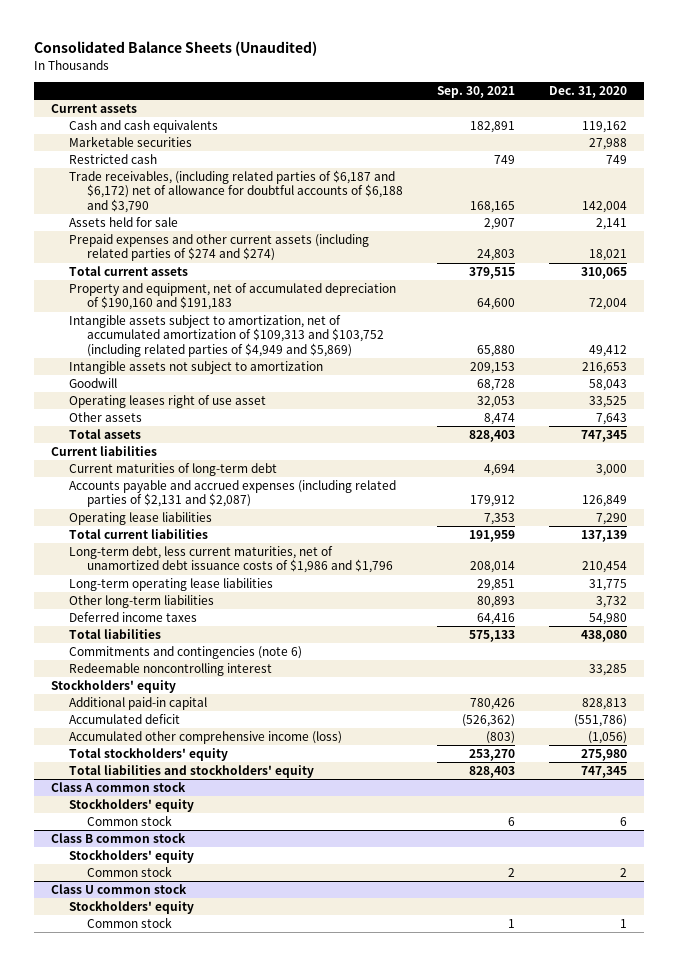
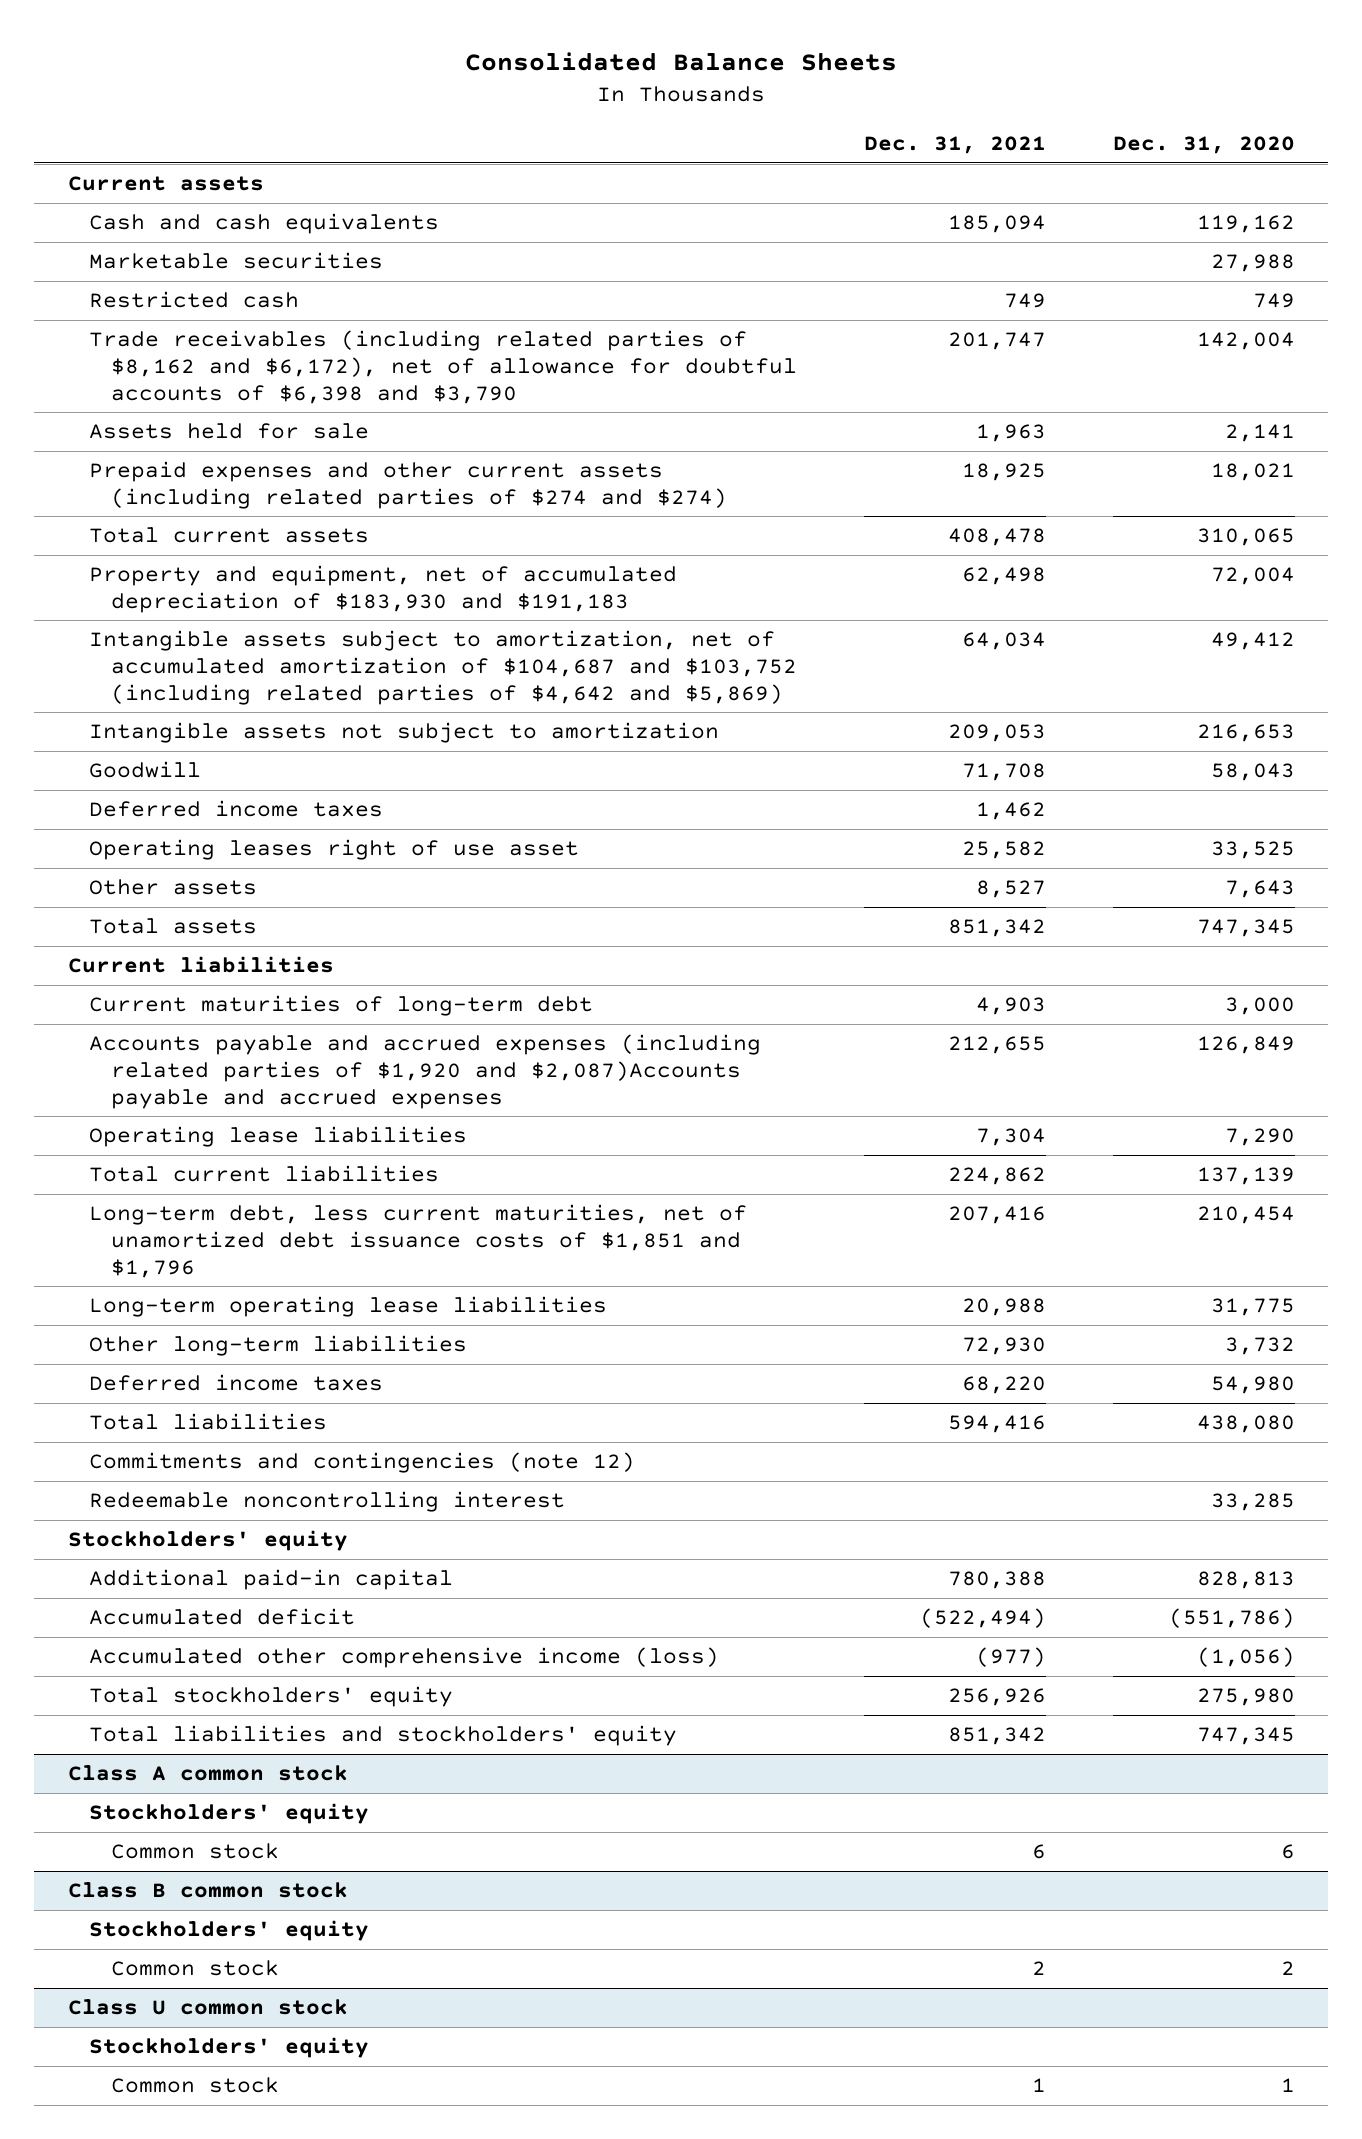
- Consolidated Balance Sheets (Unaudited)
+ Consolidated Balance Sheets
- | Sep. 30, 2021 | Dec. 31, 2020
+ | Dec. 31, 2021 | Dec. 31, 2020
- Trade receivables, (including related parties of $6,187 and $6,172) net of allowance for doubtful accounts of $6,188 and $3,790 | 168,165 | 142,004
+ Trade receivables (including related parties of $8,162 and $6,172), net of allowance for doubtful accounts of $6,398 and $3,790 | 201,747 | 142,004
- Property and equipment, net of accumulated depreciation of $190,160 and $191,183 | 64,600 | 72,004
- Intangible assets subject to amortization, net of accumulated amortization of $109,313 and $103,752 (including related parties of $4,949 and $5,869) | 65,880 | 49,412
+ Property and equipment, net of accumulated depreciation of $183,930 and $191,183 | 62,498 | 72,004
+ Intangible assets subject to amortization, net of accumulated amortization of $104,687 and $103,752 (including related parties of $4,642 and $5,869) | 64,034 | 49,412
+ Deferred income taxes | 1,462 |
- Accounts payable and accrued expenses (including related parties of $2,131 and $2,087) | 179,912 | 126,849
+ Accounts payable and accrued expenses (including related parties of $1,920 and $2,087)Accounts payable and accrued expenses | 212,655 | 126,849
- Long-term debt, less current maturities, net of unamortized debt issuance costs of $1,986 and $1,796 | 208,014 | 210,454
+ Long-term debt, less current maturities, net of unamortized debt issuance costs of $1,851 and $1,796 | 207,416 | 210,454
- Commitments and contingencies (note 6)
+ Commitments and contingencies (note 12)

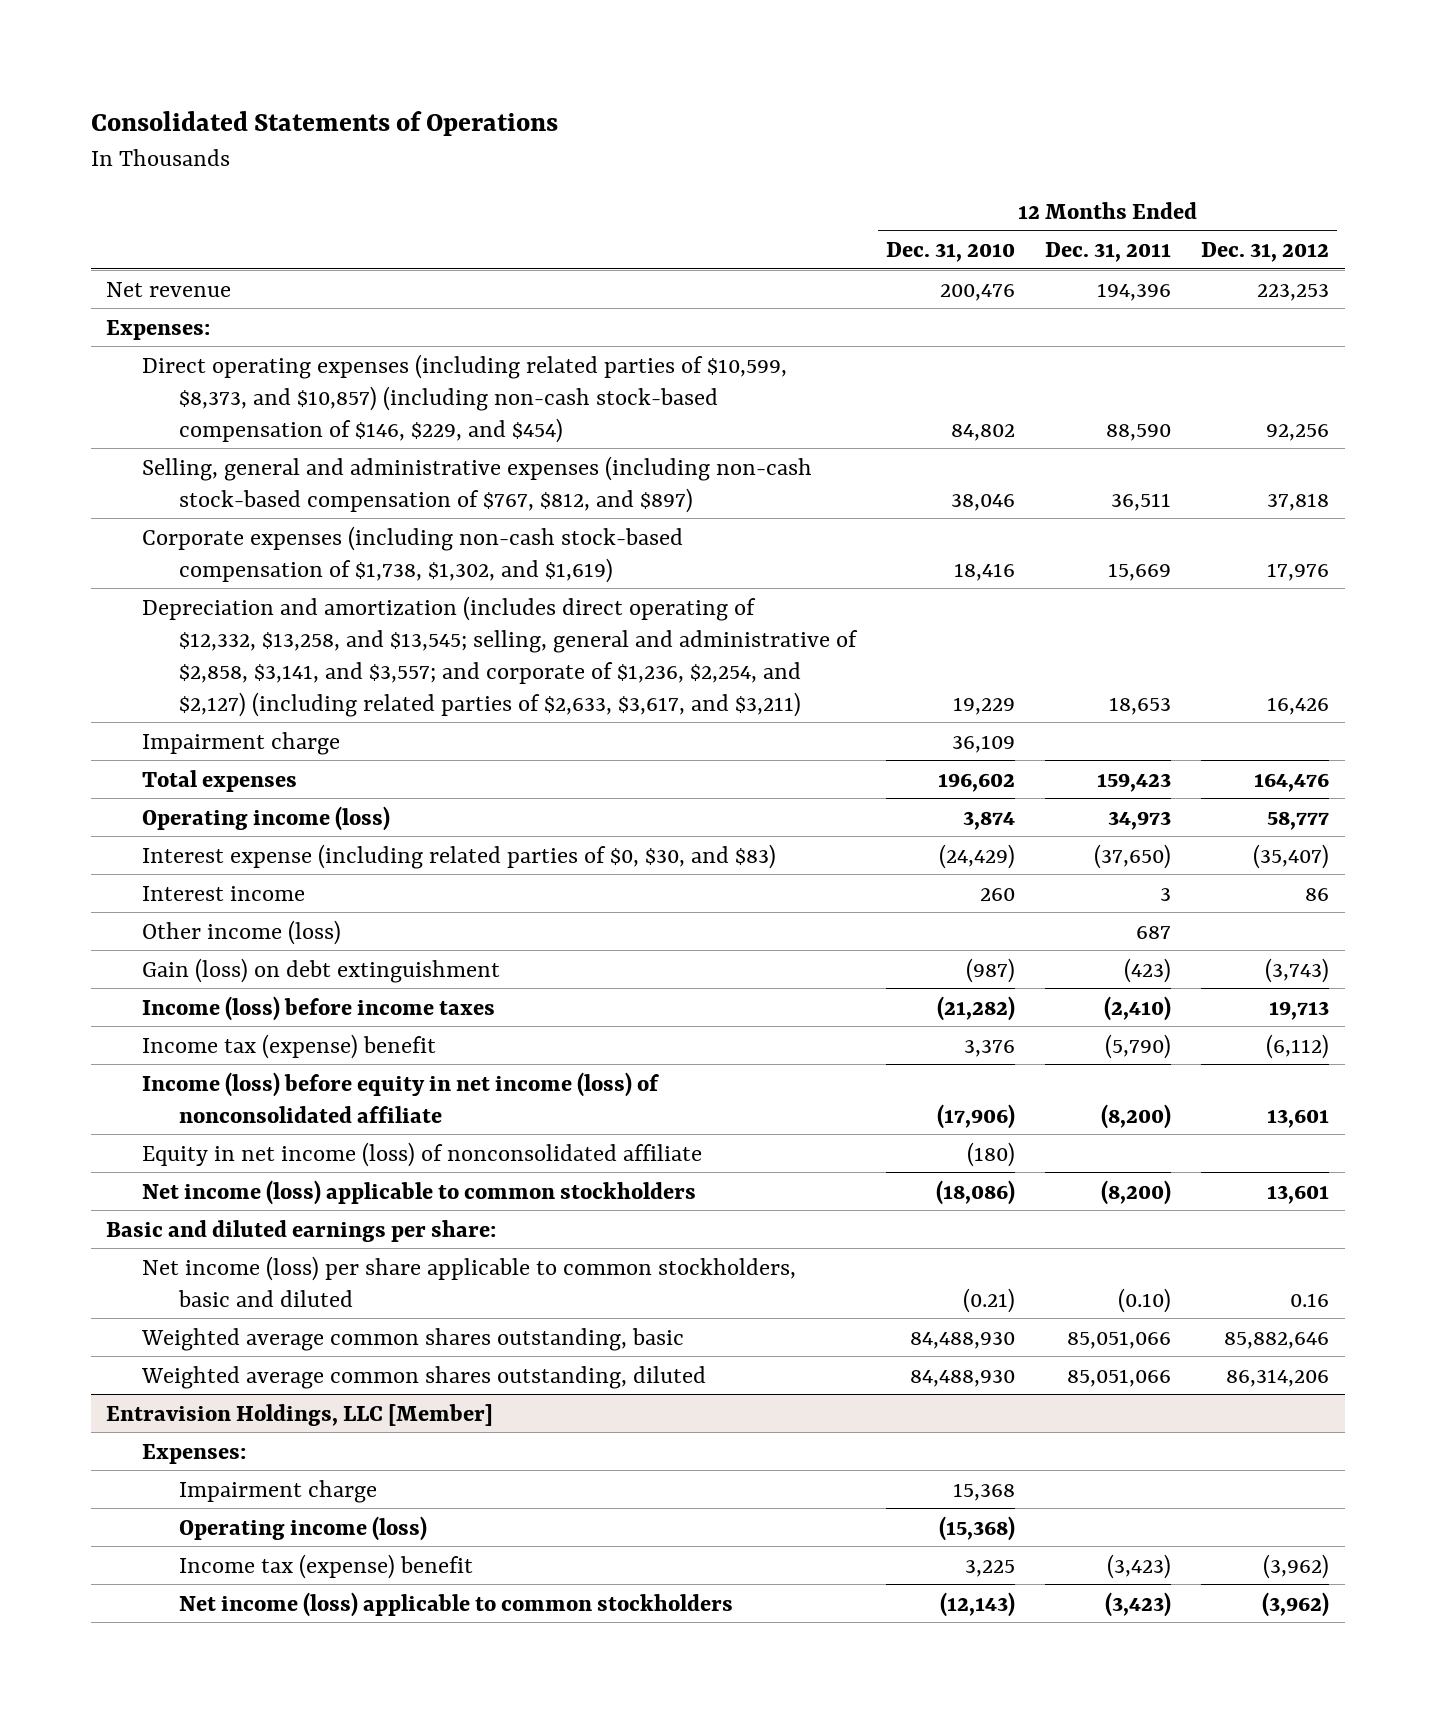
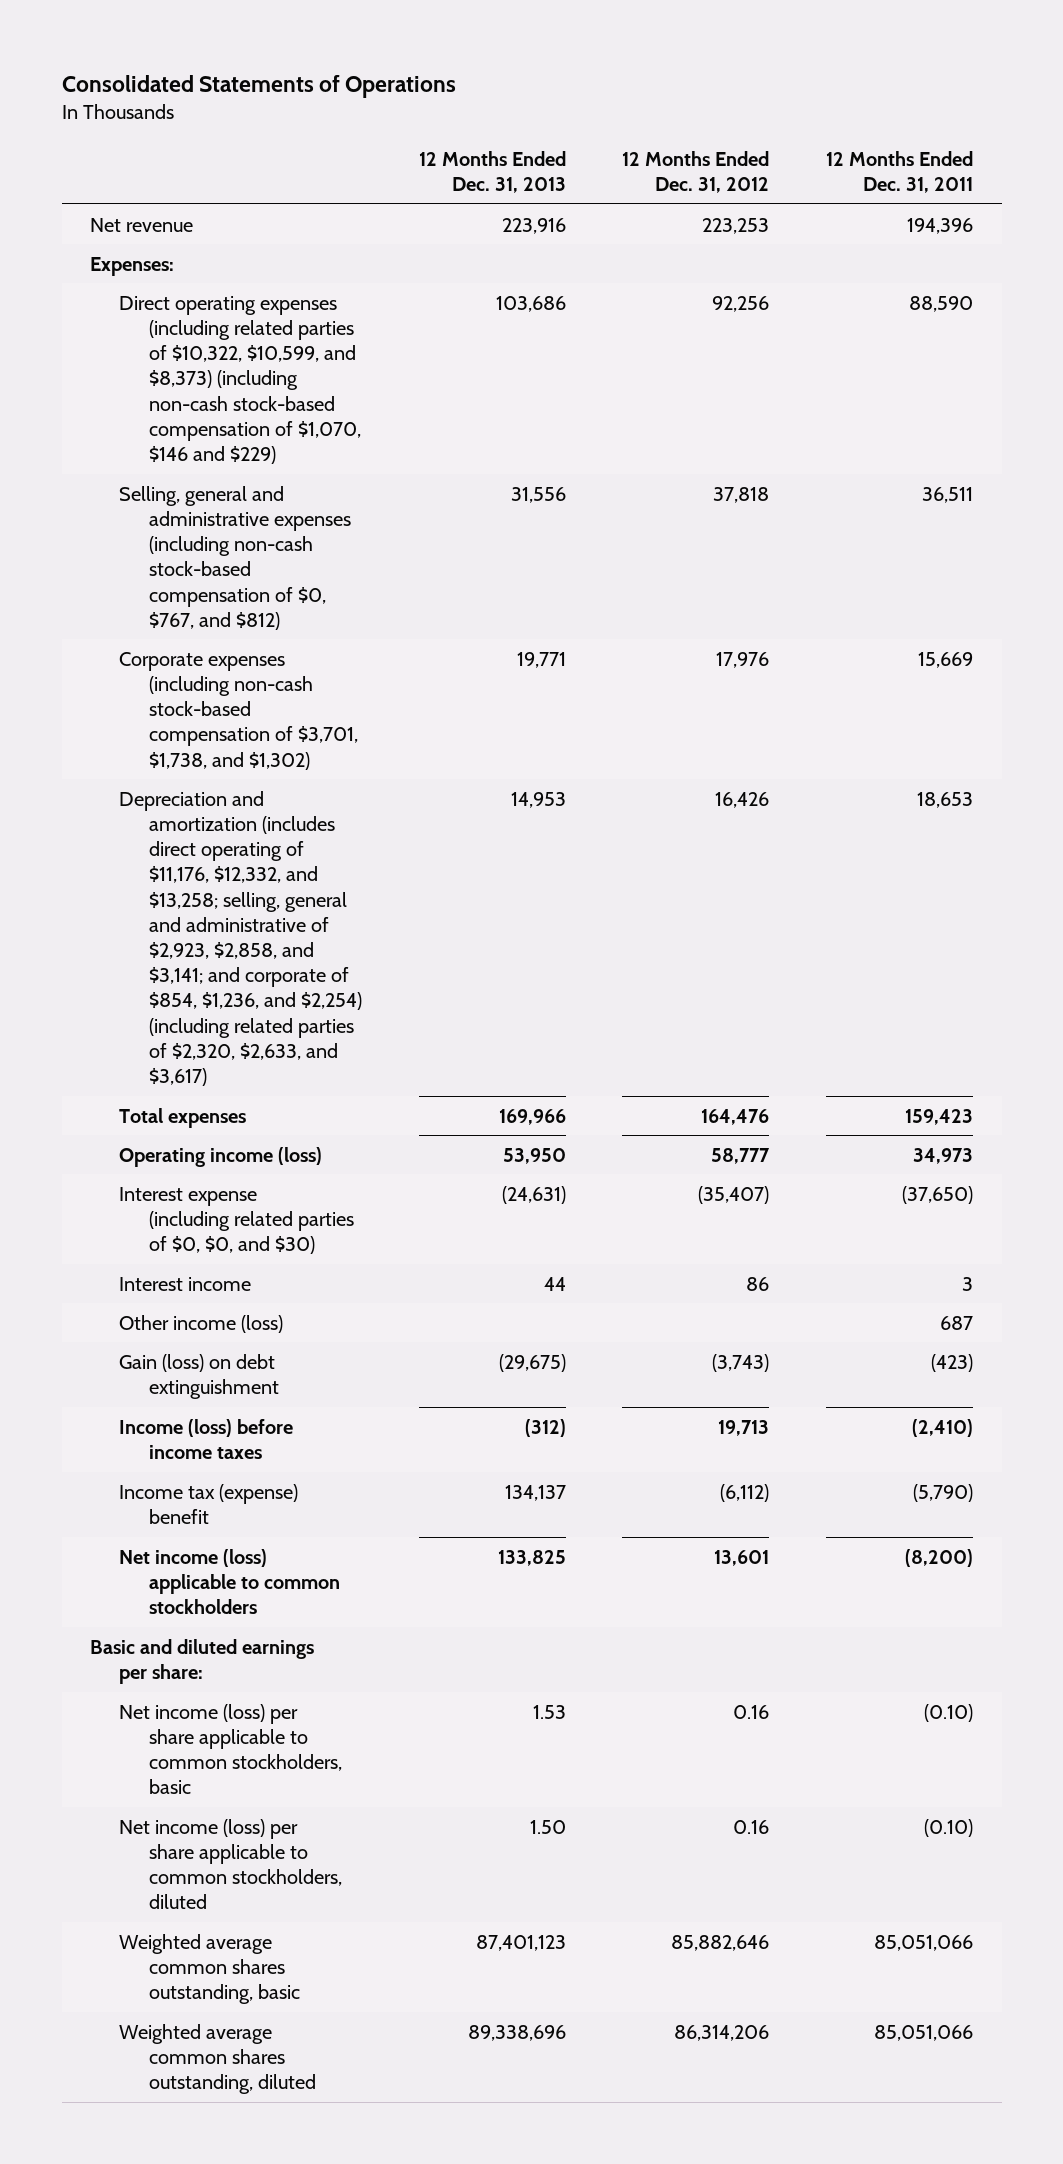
- | 12 Months Ended Dec. 31, 2010 | 12 Months Ended Dec. 31, 2011 | 12 Months Ended Dec. 31, 2012
+ | 12 Months Ended Dec. 31, 2013 | 12 Months Ended Dec. 31, 2012 | 12 Months Ended Dec. 31, 2011
- Direct operating expenses (including related parties of $10,599, $8,373, and $10,857) (including non-cash stock-based compensation of $146, $229, and $454) | 84,802 | 88,590 | 92,256
- Selling, general and administrative expenses (including non-cash stock-based compensation of $767, $812, and $897) | 38,046 | 36,511 | 37,818
- Corporate expenses (including non-cash stock-based compensation of $1,738, $1,302, and $1,619) | 18,416 | 15,669 | 17,976
- Depreciation and amortization (includes direct operating of $12,332, $13,258, and $13,545; selling, general and administrative of $2,858, $3,141, and $3,557; and corporate of $1,236, $2,254, and $2,127) (including related parties of $2,633, $3,617, and $3,211) | 19,229 | 18,653 | 16,426
- Impairment charge | 36,109 | |
+ Direct operating expenses (including related parties of $10,322, $10,599, and $8,373) (including non-cash stock-based compensation of $1,070, $146 and $229) | 103,686 | 92,256 | 88,590
+ Selling, general and administrative expenses (including non-cash stock-based compensation of $0, $767, and $812) | 31,556 | 37,818 | 36,511
+ Corporate expenses (including non-cash stock-based compensation of $3,701, $1,738, and $1,302) | 19,771 | 17,976 | 15,669
+ Depreciation and amortization (includes direct operating of $11,176, $12,332, and $13,258; selling, general and administrative of $2,923, $2,858, and $3,141; and corporate of $854, $1,236, and $2,254) (including related parties of $2,320, $2,633, and $3,617) | 14,953 | 16,426 | 18,653
- Interest expense (including related parties of $0, $30, and $83) | (24,429) | (37,650) | (35,407)
+ Interest expense (including related parties of $0, $0, and $30) | (24,631) | (35,407) | (37,650)
- Income (loss) before equity in net income (loss) of nonconsolidated affiliate | (17,906) | (8,200) | 13,601
- Equity in net income (loss) of nonconsolidated affiliate | (180) | |
- Net income (loss) per share applicable to common stockholders, basic and diluted | (0.21) | (0.10) | 0.16
+ Net income (loss) per share applicable to common stockholders, basic | 1.53 | 0.16 | (0.10)
+ Net income (loss) per share applicable to common stockholders, diluted | 1.50 | 0.16 | (0.10)
- Entravision Holdings, LLC [Member]
- Expenses:
- Impairment charge | 15,368 | |
- Operating income (loss) | (15,368) | |
- Income tax (expense) benefit | 3,225 | (3,423) | (3,962)
- Net income (loss) applicable to common stockholders | (12,143) | (3,423) | (3,962)

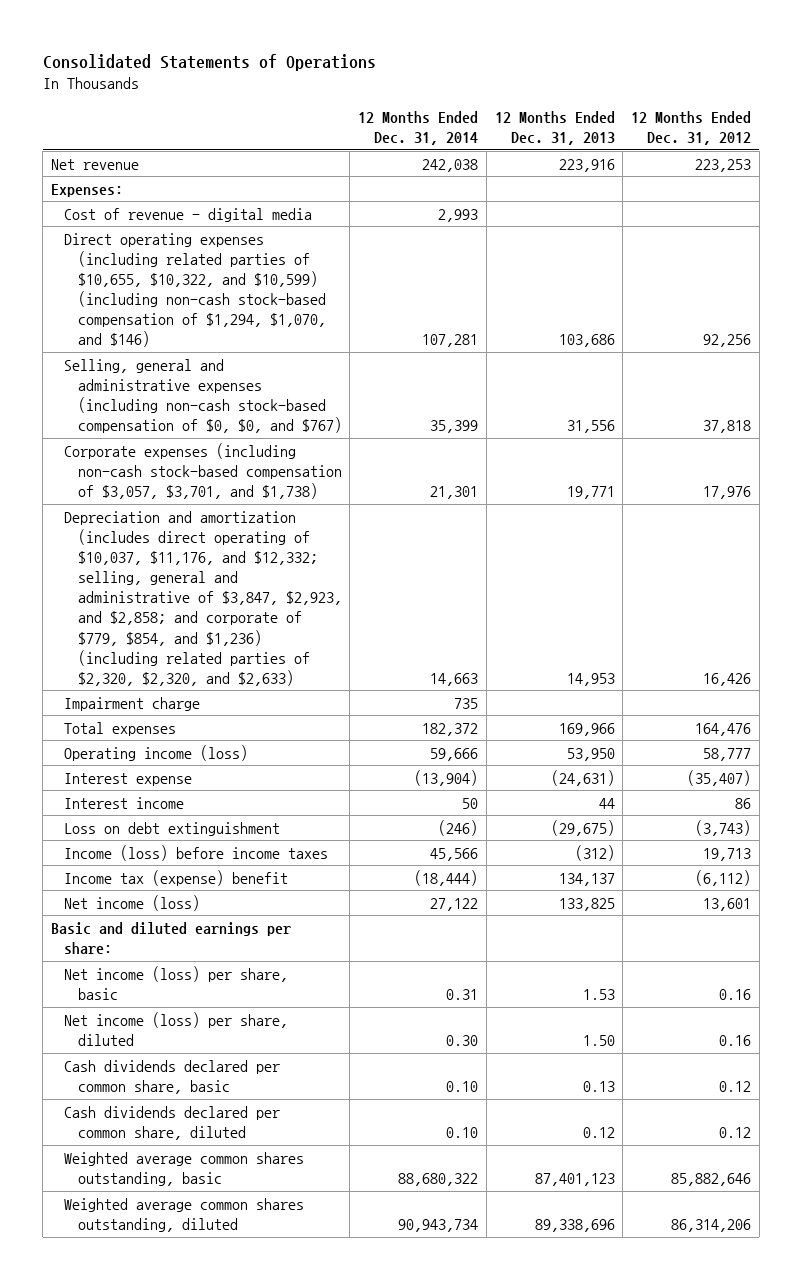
- | 12 Months Ended Dec. 31, 2013 | 12 Months Ended Dec. 31, 2012 | 12 Months Ended Dec. 31, 2011
+ | 12 Months Ended Dec. 31, 2014 | 12 Months Ended Dec. 31, 2013 | 12 Months Ended Dec. 31, 2012
- Direct operating expenses (including related parties of $10,322, $10,599, and $8,373) (including non-cash stock-based compensation of $1,070, $146 and $229) | 103,686 | 92,256 | 88,590
- Selling, general and administrative expenses (including non-cash stock-based compensation of $0, $767, and $812) | 31,556 | 37,818 | 36,511
- Corporate expenses (including non-cash stock-based compensation of $3,701, $1,738, and $1,302) | 19,771 | 17,976 | 15,669
- Depreciation and amortization (includes direct operating of $11,176, $12,332, and $13,258; selling, general and administrative of $2,923, $2,858, and $3,141; and corporate of $854, $1,236, and $2,254) (including related parties of $2,320, $2,633, and $3,617) | 14,953 | 16,426 | 18,653
+ Cost of revenue - digital media | 2,993 | |
+ Direct operating expenses (including related parties of $10,655, $10,322, and $10,599) (including non-cash stock-based compensation of $1,294, $1,070, and $146) | 107,281 | 103,686 | 92,256
+ Selling, general and administrative expenses (including non-cash stock-based compensation of $0, $0, and $767) | 35,399 | 31,556 | 37,818
+ Corporate expenses (including non-cash stock-based compensation of $3,057, $3,701, and $1,738) | 21,301 | 19,771 | 17,976
+ Depreciation and amortization (includes direct operating of $10,037, $11,176, and $12,332; selling, general and administrative of $3,847, $2,923, and $2,858; and corporate of $779, $854, and $1,236) (including related parties of $2,320, $2,320, and $2,633) | 14,663 | 14,953 | 16,426
+ Impairment charge | 735 | |
- Interest expense (including related parties of $0, $0, and $30) | (24,631) | (35,407) | (37,650)
+ Interest expense | (13,904) | (24,631) | (35,407)
- Other income (loss) | | | 687
- Gain (loss) on debt extinguishment | (29,675) | (3,743) | (423)
+ Loss on debt extinguishment | (246) | (29,675) | (3,743)
- Net income (loss) applicable to common stockholders | 133,825 | 13,601 | (8,200)
+ Net income (loss) | 27,122 | 133,825 | 13,601
- Net income (loss) per share applicable to common stockholders, basic | 1.53 | 0.16 | (0.10)
- Net income (loss) per share applicable to common stockholders, diluted | 1.50 | 0.16 | (0.10)
+ Net income (loss) per share, basic | 0.31 | 1.53 | 0.16
+ Net income (loss) per share, diluted | 0.30 | 1.50 | 0.16
+ Cash dividends declared per common share, basic | 0.10 | 0.13 | 0.12
+ Cash dividends declared per common share, diluted | 0.10 | 0.12 | 0.12

